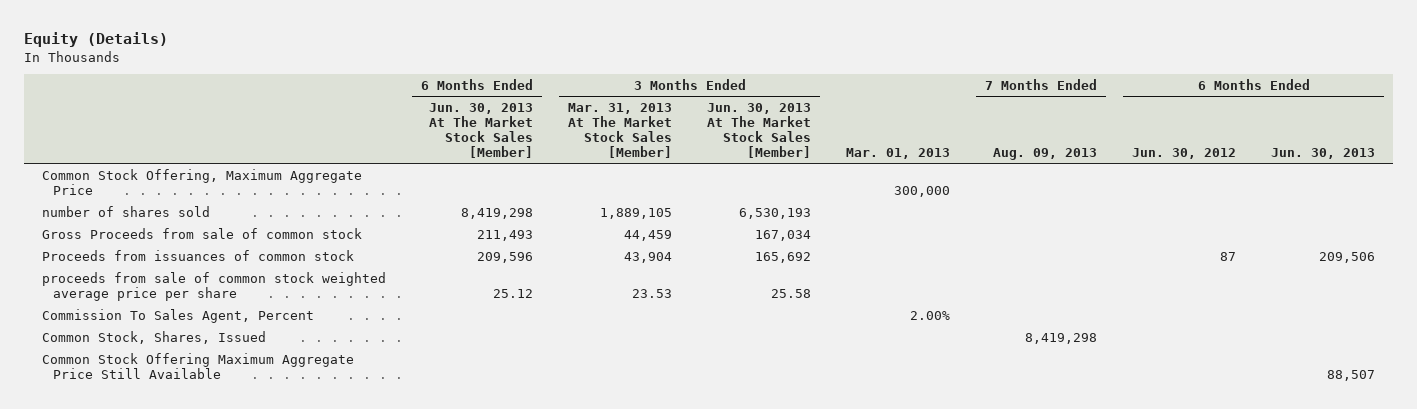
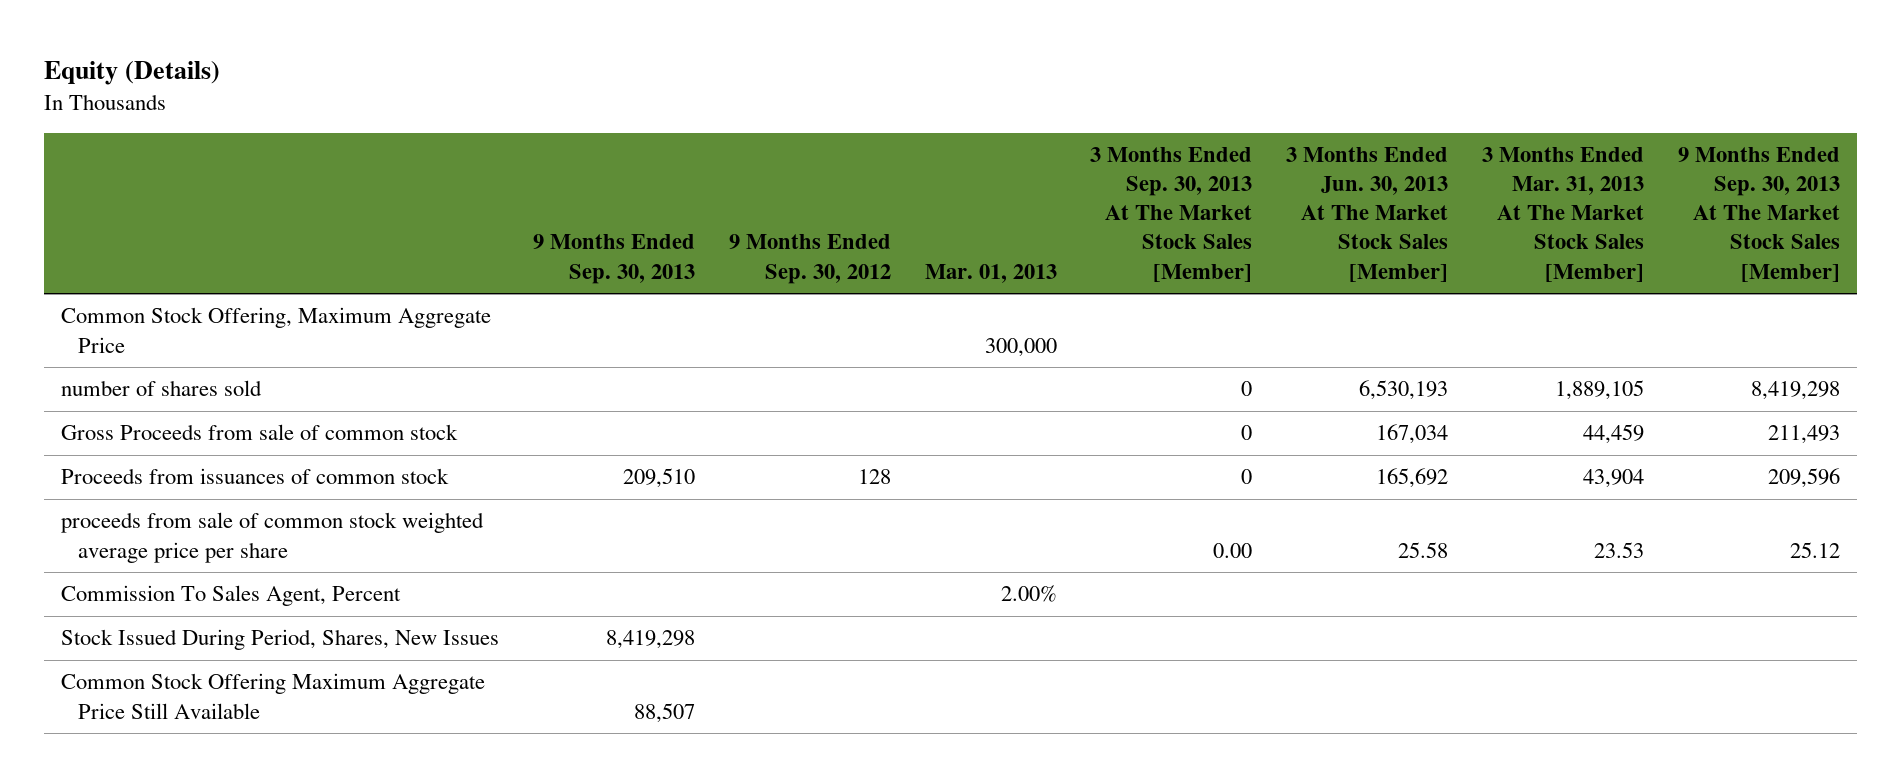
- | 6 Months Ended Jun. 30, 2013 At The Market Stock Sales [Member] | 3 Months Ended Mar. 31, 2013 At The Market Stock Sales [Member] | 3 Months Ended Jun. 30, 2013 At The Market Stock Sales [Member] | Mar. 01, 2013 | 7 Months Ended Aug. 09, 2013 | 6 Months Ended Jun. 30, 2012 | 6 Months Ended Jun. 30, 2013
+ | 9 Months Ended Sep. 30, 2013 | 9 Months Ended Sep. 30, 2012 | Mar. 01, 2013 | 3 Months Ended Sep. 30, 2013 At The Market Stock Sales [Member] | 3 Months Ended Jun. 30, 2013 At The Market Stock Sales [Member] | 3 Months Ended Mar. 31, 2013 At The Market Stock Sales [Member] | 9 Months Ended Sep. 30, 2013 At The Market Stock Sales [Member]
- Common Stock, Shares, Issued | | | | | 8,419,298 | |
+ Stock Issued During Period, Shares, New Issues | 8,419,298 | | | | | |

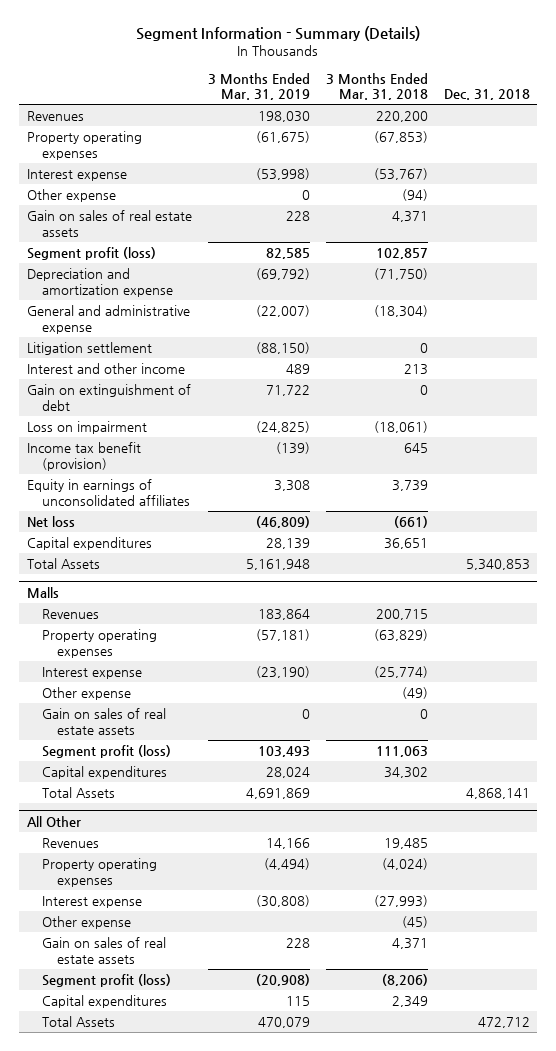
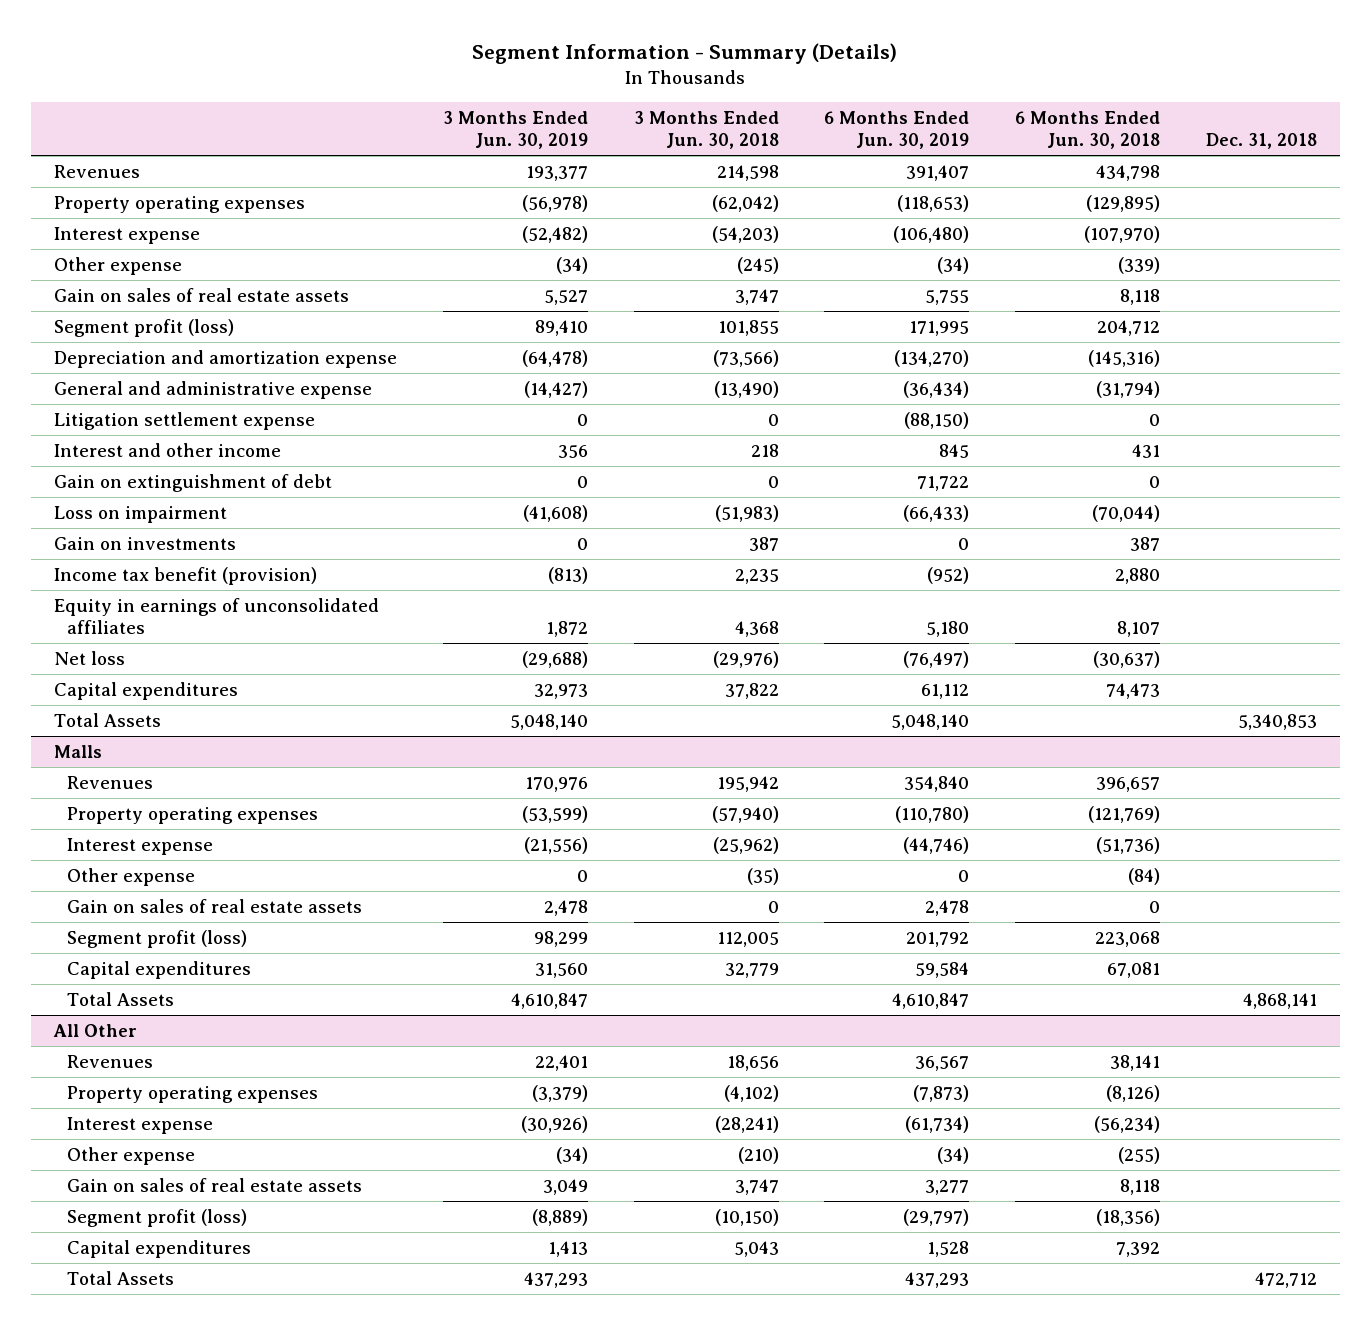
- | 3 Months Ended Mar. 31, 2019 | 3 Months Ended Mar. 31, 2018 | Dec. 31, 2018
+ | 3 Months Ended Jun. 30, 2019 | 3 Months Ended Jun. 30, 2018 | 6 Months Ended Jun. 30, 2019 | 6 Months Ended Jun. 30, 2018 | Dec. 31, 2018
- Litigation settlement | (88,150) | 0 |
+ Litigation settlement expense | 0 | 0 | (88,150) | 0 |
+ Gain on investments | 0 | 387 | 0 | 387 |

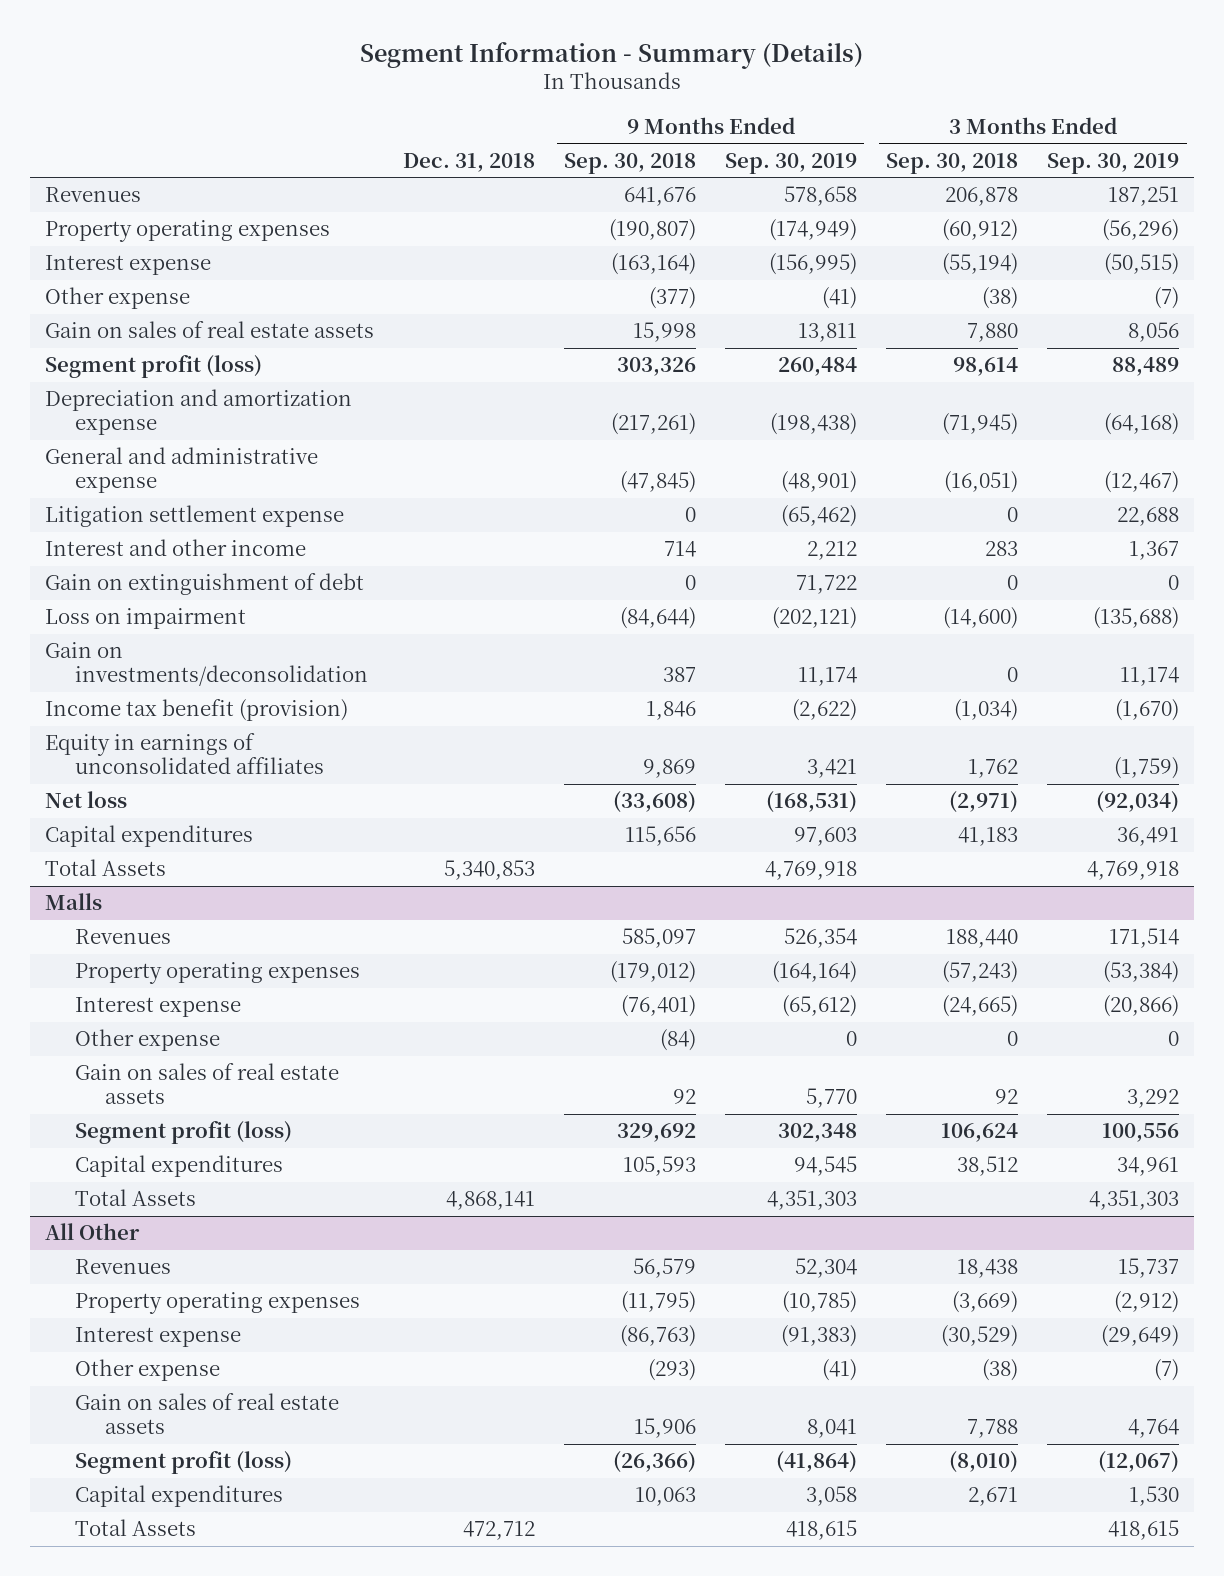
- | 3 Months Ended Jun. 30, 2019 | 3 Months Ended Jun. 30, 2018 | 6 Months Ended Jun. 30, 2019 | 6 Months Ended Jun. 30, 2018 | Dec. 31, 2018
+ | Dec. 31, 2018 | 9 Months Ended Sep. 30, 2018 | 9 Months Ended Sep. 30, 2019 | 3 Months Ended Sep. 30, 2018 | 3 Months Ended Sep. 30, 2019
- Gain on investments | 0 | 387 | 0 | 387 |
+ Gain on investments/deconsolidation | | 387 | 11,174 | 0 | 11,174

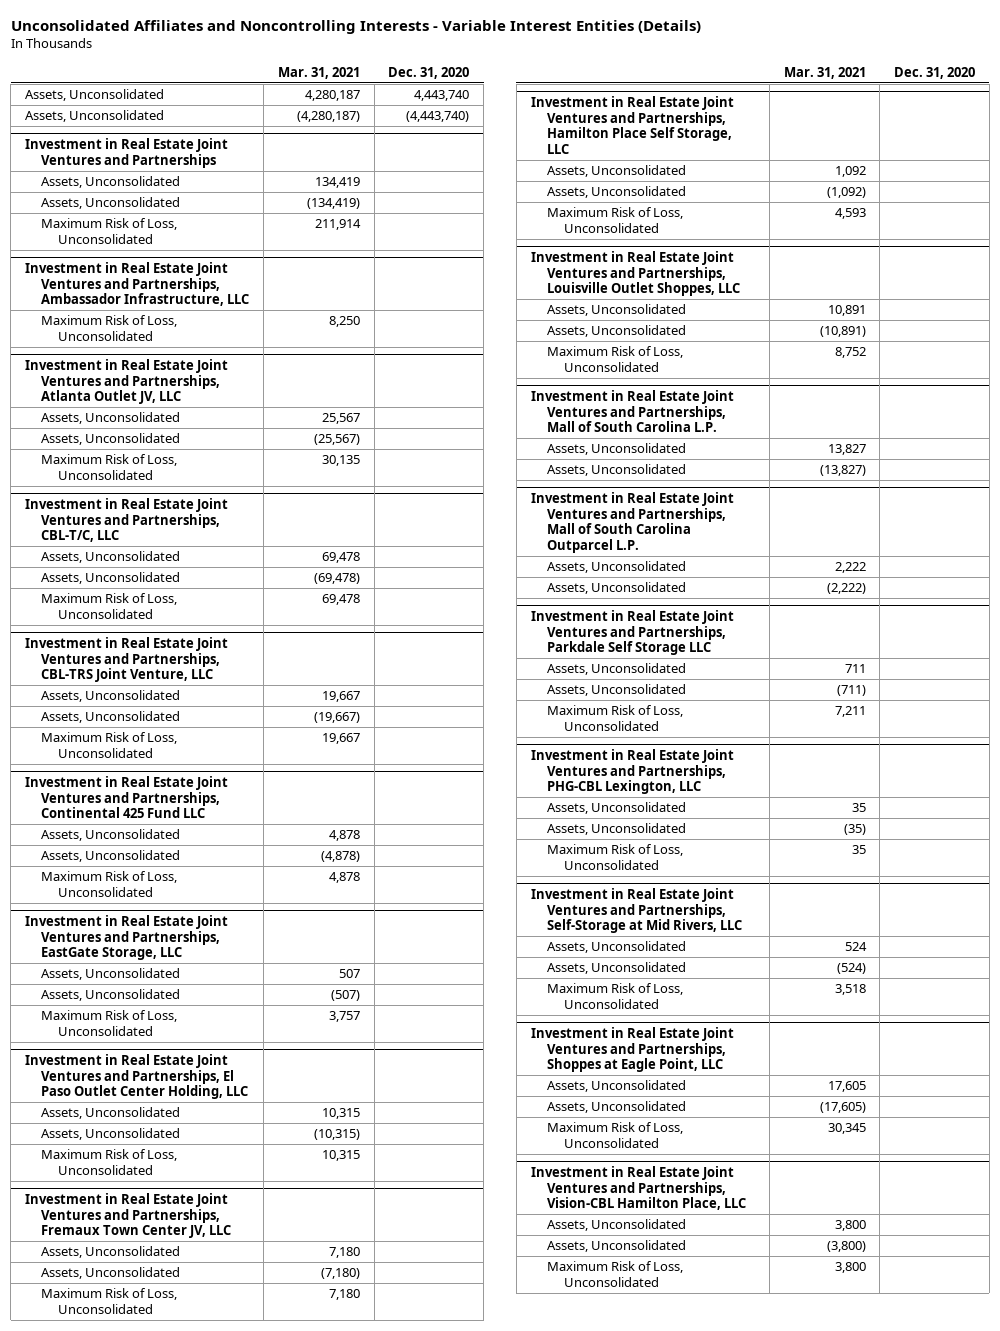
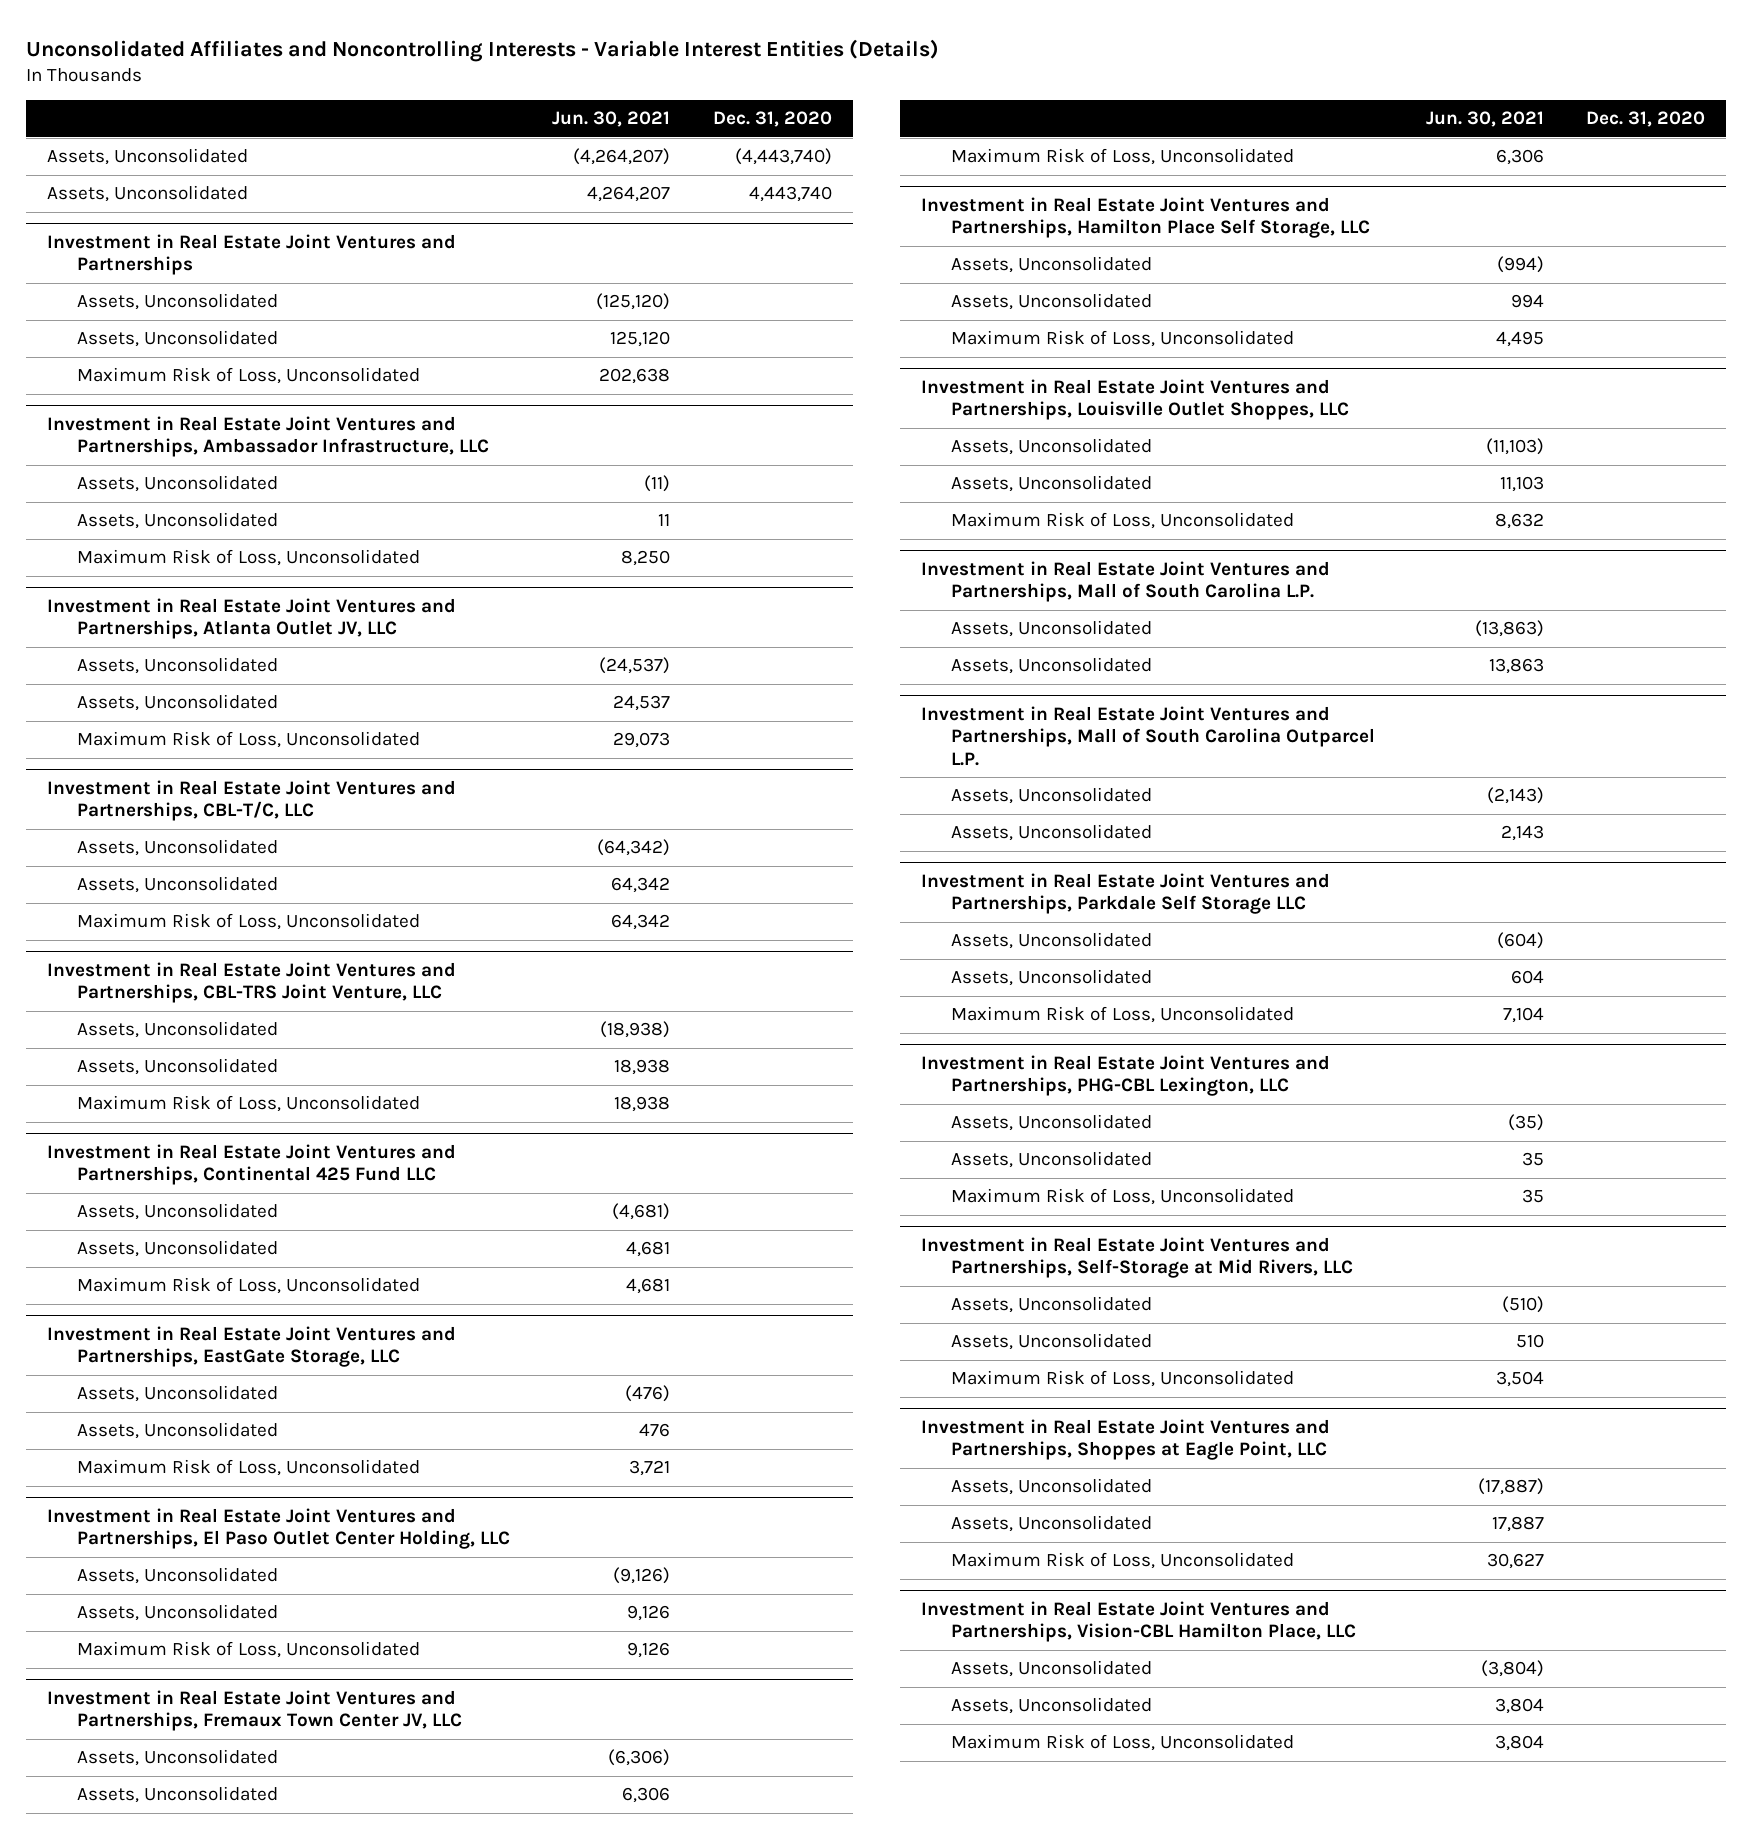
- | Mar. 31, 2021 | Dec. 31, 2020
+ | Jun. 30, 2021 | Dec. 31, 2020
moved down: Assets, Unconsolidated | 4,264,207 | 4,443,740
@ Investment in Real Estate Joint Ventures and Partnerships, Ambassador Infrastructure, LLC
+ Assets, Unconsolidated | (11) |
+ Assets, Unconsolidated | 11 |

